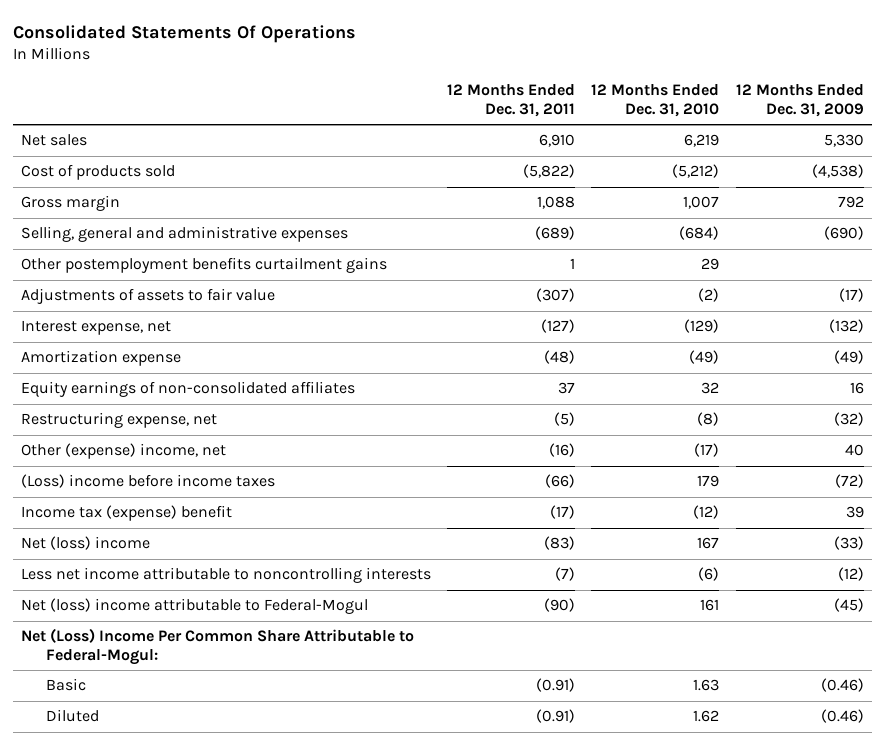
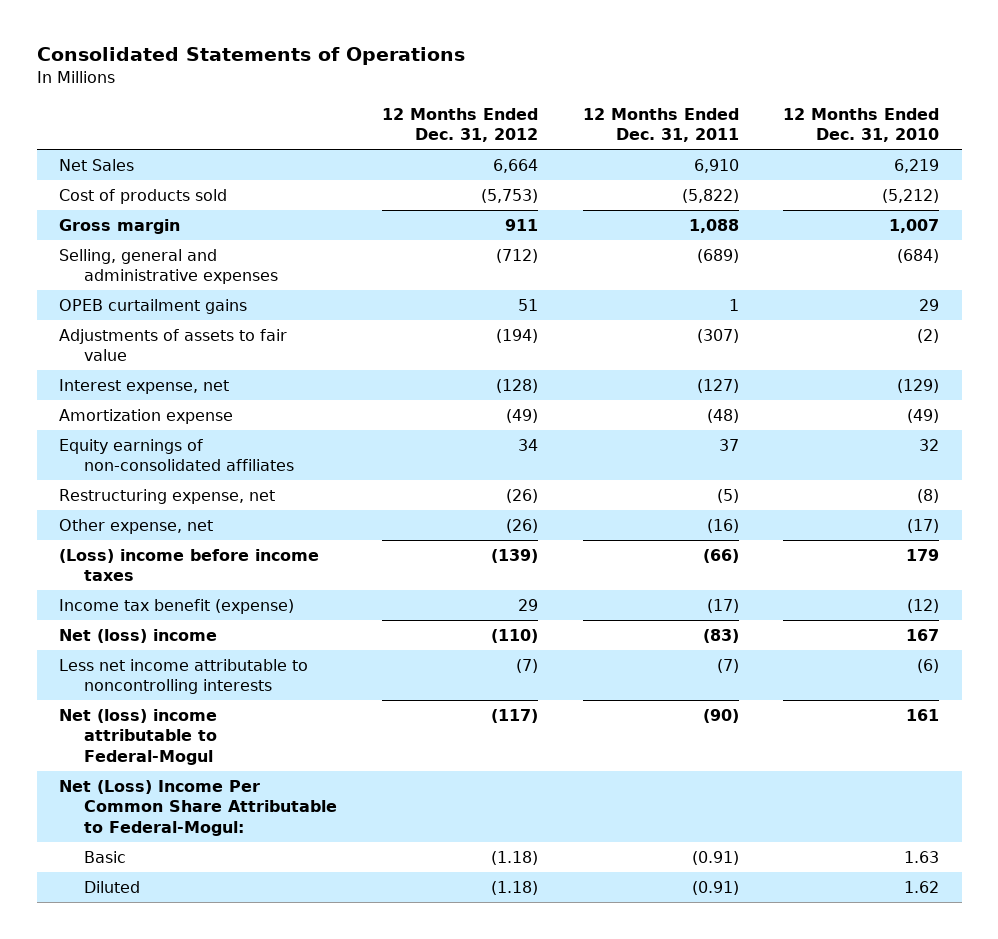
- Consolidated Statements Of Operations
+ Consolidated Statements of Operations
- | 12 Months Ended Dec. 31, 2011 | 12 Months Ended Dec. 31, 2010 | 12 Months Ended Dec. 31, 2009
+ | 12 Months Ended Dec. 31, 2012 | 12 Months Ended Dec. 31, 2011 | 12 Months Ended Dec. 31, 2010
- Net sales | 6,910 | 6,219 | 5,330
+ Net Sales | 6,664 | 6,910 | 6,219
- Other postemployment benefits curtailment gains | 1 | 29 |
+ OPEB curtailment gains | 51 | 1 | 29
- Other (expense) income, net | (16) | (17) | 40
+ Other expense, net | (26) | (16) | (17)
- Income tax (expense) benefit | (17) | (12) | 39
+ Income tax benefit (expense) | 29 | (17) | (12)

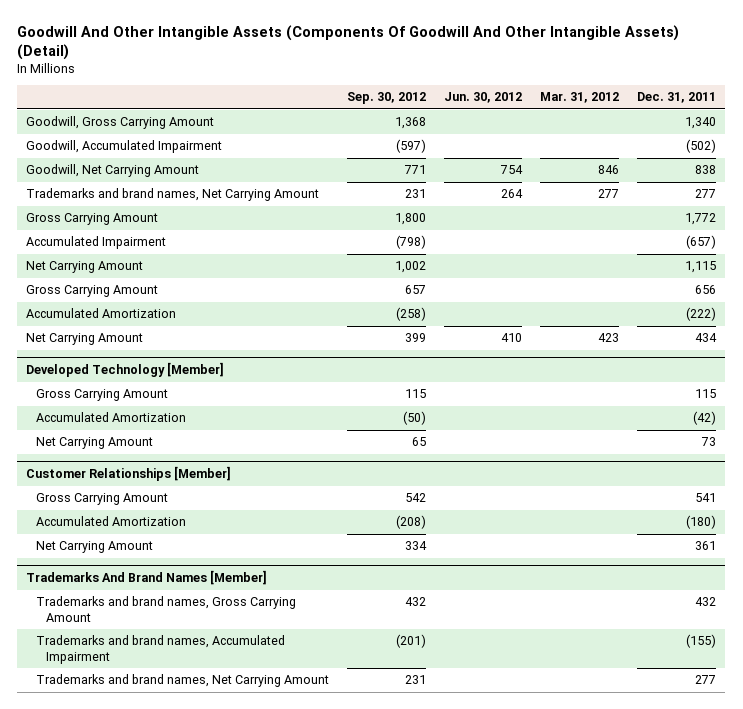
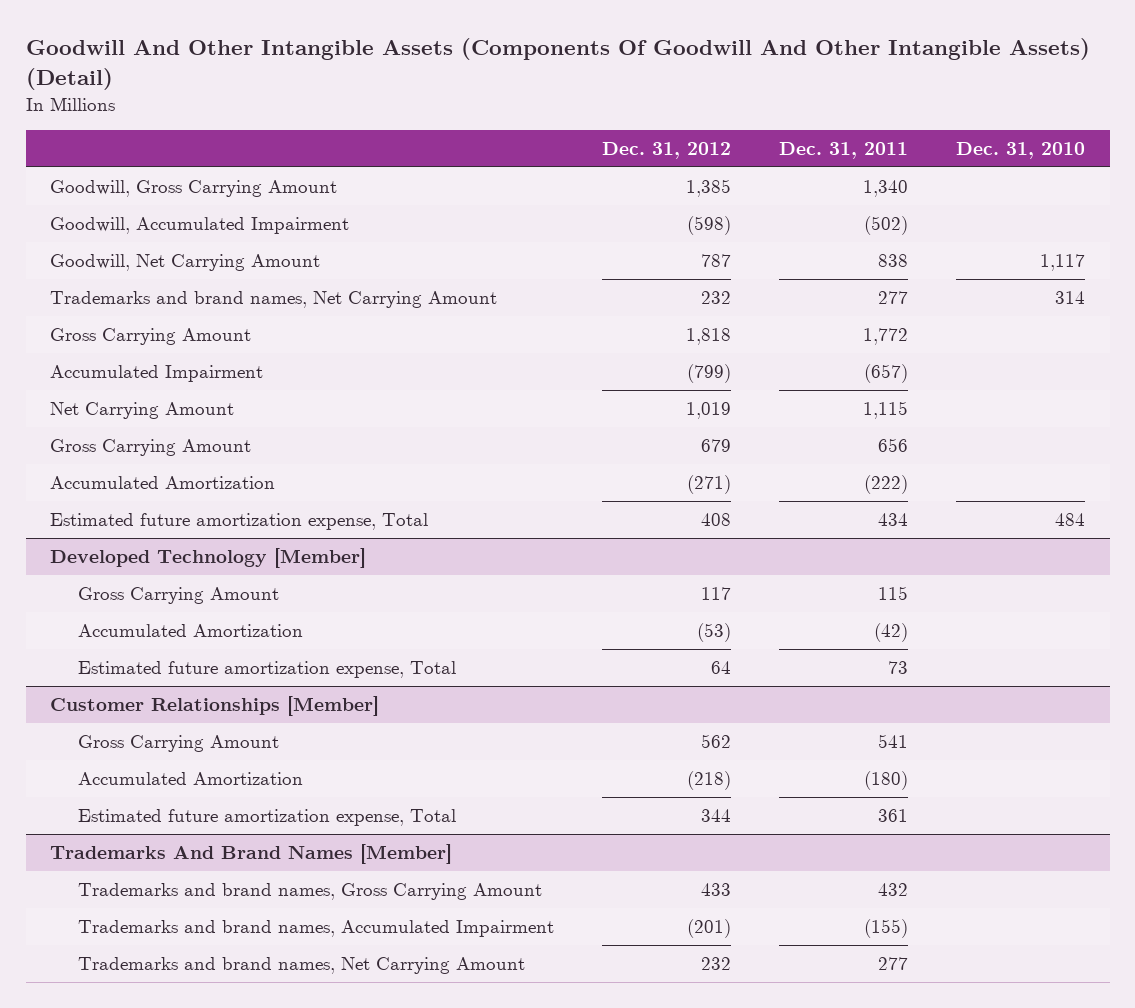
- | Sep. 30, 2012 | Jun. 30, 2012 | Mar. 31, 2012 | Dec. 31, 2011
+ | Dec. 31, 2012 | Dec. 31, 2011 | Dec. 31, 2010
- Net Carrying Amount | 399 | 410 | 423 | 434
+ Estimated future amortization expense, Total | 408 | 434 | 484
@ Developed Technology [Member]
- Net Carrying Amount | 65 | | | 73
+ Estimated future amortization expense, Total | 64 | 73 |
@ Customer Relationships [Member]
- Net Carrying Amount | 334 | | | 361
+ Estimated future amortization expense, Total | 344 | 361 |

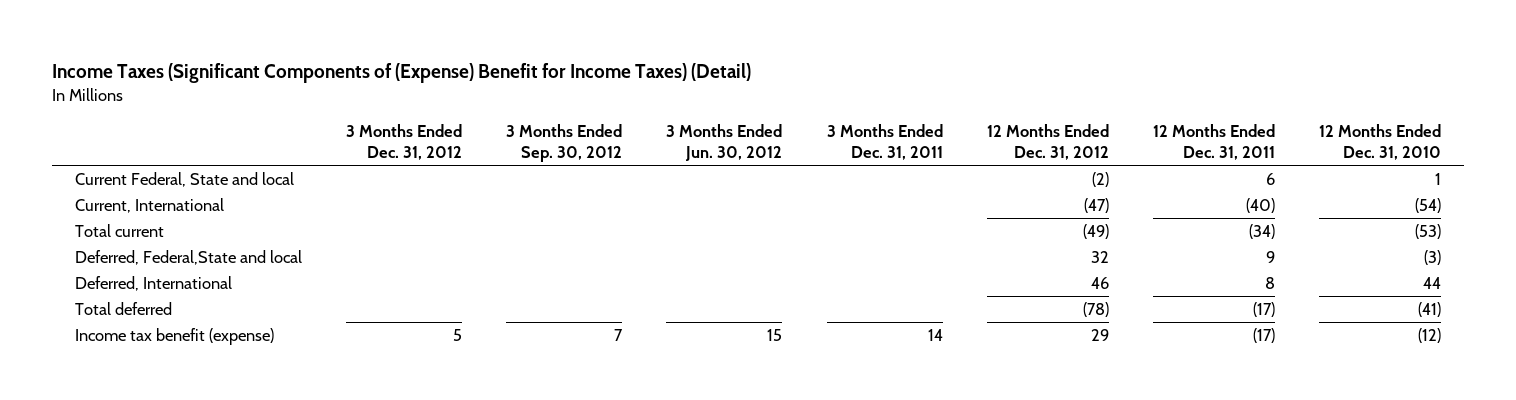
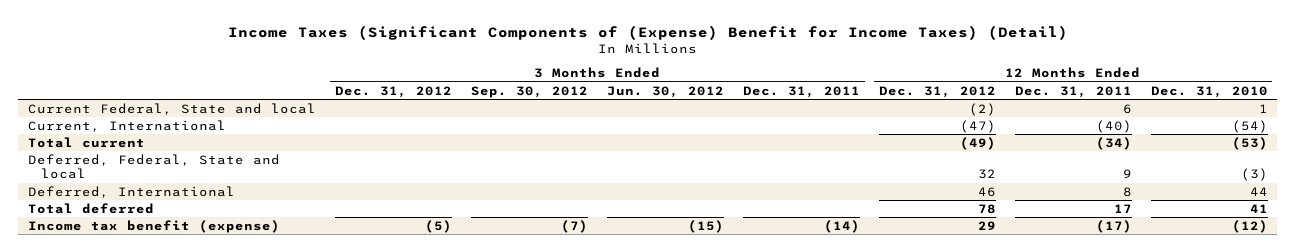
- Deferred, Federal,State and local | | | | | 32 | 9 | (3)
+ Deferred, Federal, State and local | | | | | 32 | 9 | (3)
- Total deferred | | | | | (78) | (17) | (41)
- Income tax benefit (expense) | 5 | 7 | 15 | 14 | 29 | (17) | (12)
+ Total deferred | | | | | 78 | 17 | 41
+ Income tax benefit (expense) | (5) | (7) | (15) | (14) | 29 | (17) | (12)

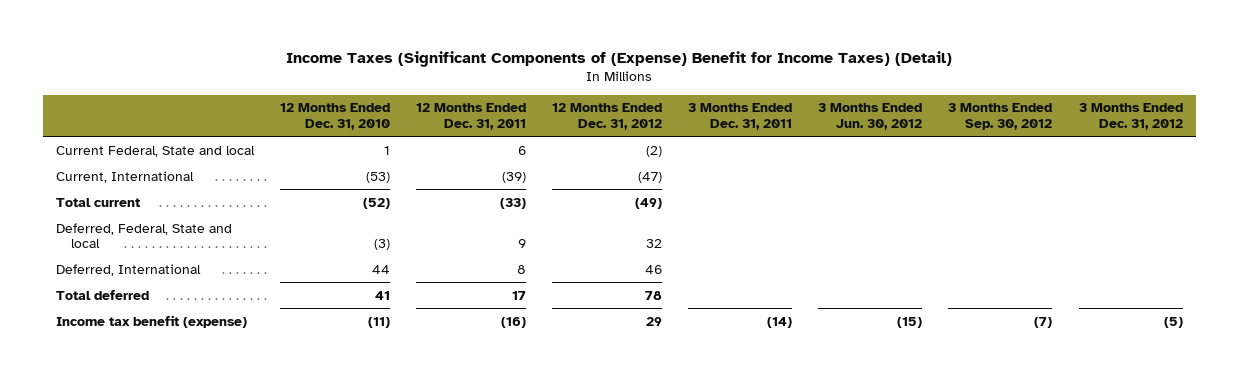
- | 3 Months Ended Dec. 31, 2012 | 3 Months Ended Sep. 30, 2012 | 3 Months Ended Jun. 30, 2012 | 3 Months Ended Dec. 31, 2011 | 12 Months Ended Dec. 31, 2012 | 12 Months Ended Dec. 31, 2011 | 12 Months Ended Dec. 31, 2010
+ | 12 Months Ended Dec. 31, 2010 | 12 Months Ended Dec. 31, 2011 | 12 Months Ended Dec. 31, 2012 | 3 Months Ended Dec. 31, 2011 | 3 Months Ended Jun. 30, 2012 | 3 Months Ended Sep. 30, 2012 | 3 Months Ended Dec. 31, 2012
- Current, International | | | | | (47) | (40) | (54)
- Total current | | | | | (49) | (34) | (53)
+ Current, International | (53) | (39) | (47) | | | |
+ Total current | (52) | (33) | (49) | | | |
- Income tax benefit (expense) | (5) | (7) | (15) | (14) | 29 | (17) | (12)
+ Income tax benefit (expense) | (11) | (16) | 29 | (14) | (15) | (7) | (5)

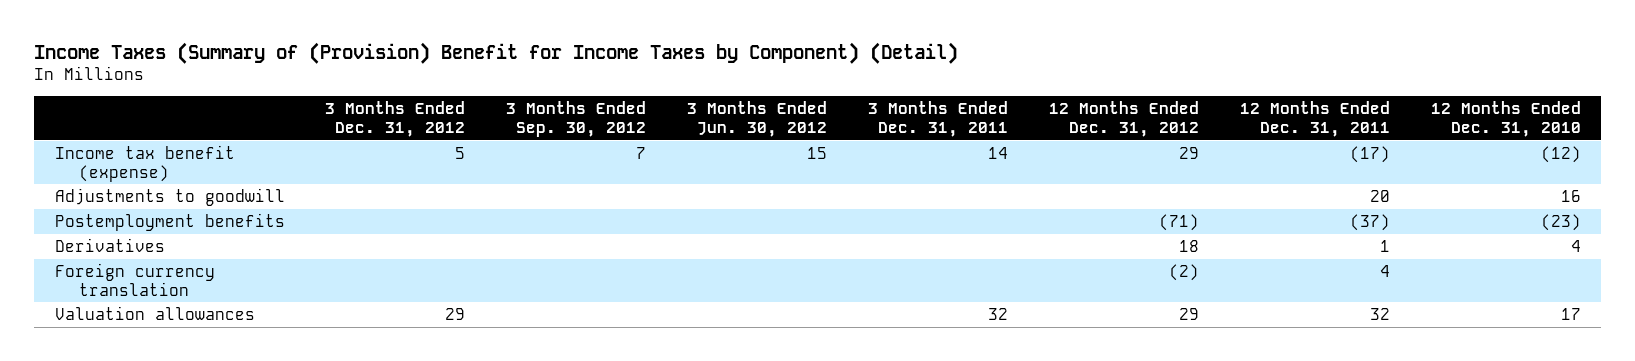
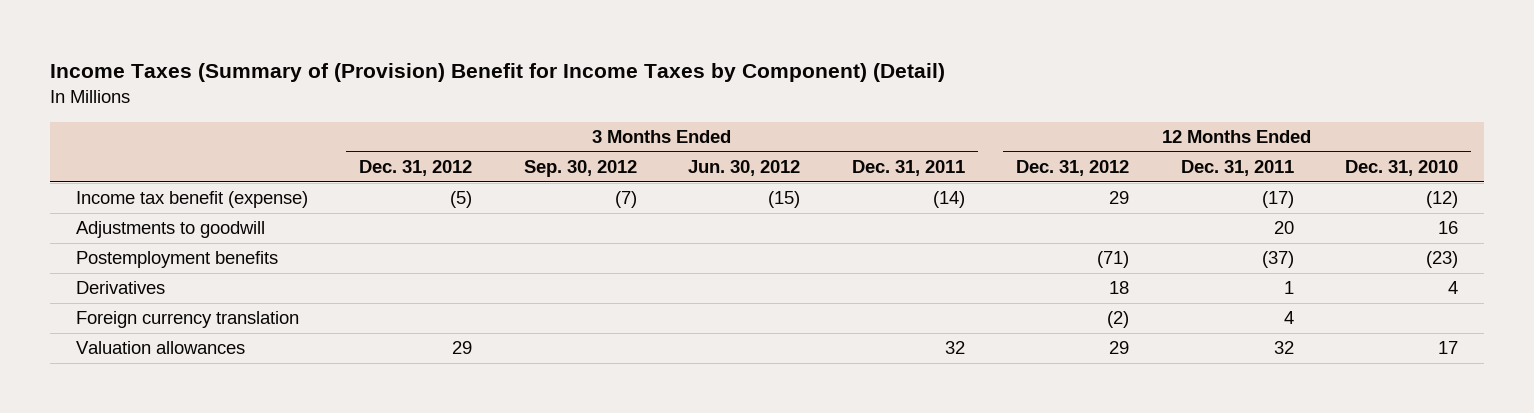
- Income tax benefit (expense) | 5 | 7 | 15 | 14 | 29 | (17) | (12)
+ Income tax benefit (expense) | (5) | (7) | (15) | (14) | 29 | (17) | (12)

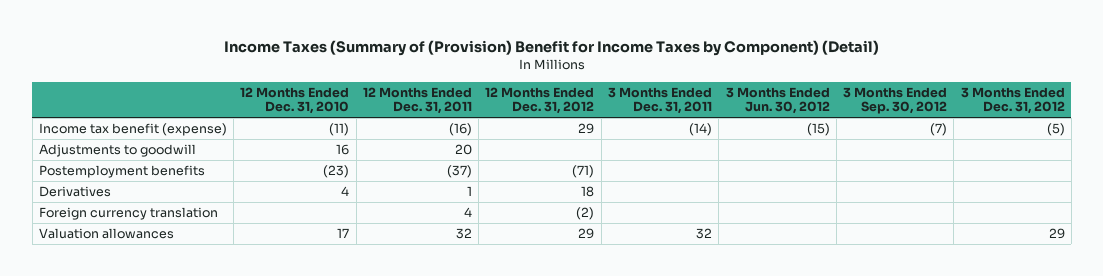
- | 3 Months Ended Dec. 31, 2012 | 3 Months Ended Sep. 30, 2012 | 3 Months Ended Jun. 30, 2012 | 3 Months Ended Dec. 31, 2011 | 12 Months Ended Dec. 31, 2012 | 12 Months Ended Dec. 31, 2011 | 12 Months Ended Dec. 31, 2010
+ | 12 Months Ended Dec. 31, 2010 | 12 Months Ended Dec. 31, 2011 | 12 Months Ended Dec. 31, 2012 | 3 Months Ended Dec. 31, 2011 | 3 Months Ended Jun. 30, 2012 | 3 Months Ended Sep. 30, 2012 | 3 Months Ended Dec. 31, 2012
- Income tax benefit (expense) | (5) | (7) | (15) | (14) | 29 | (17) | (12)
+ Income tax benefit (expense) | (11) | (16) | 29 | (14) | (15) | (7) | (5)

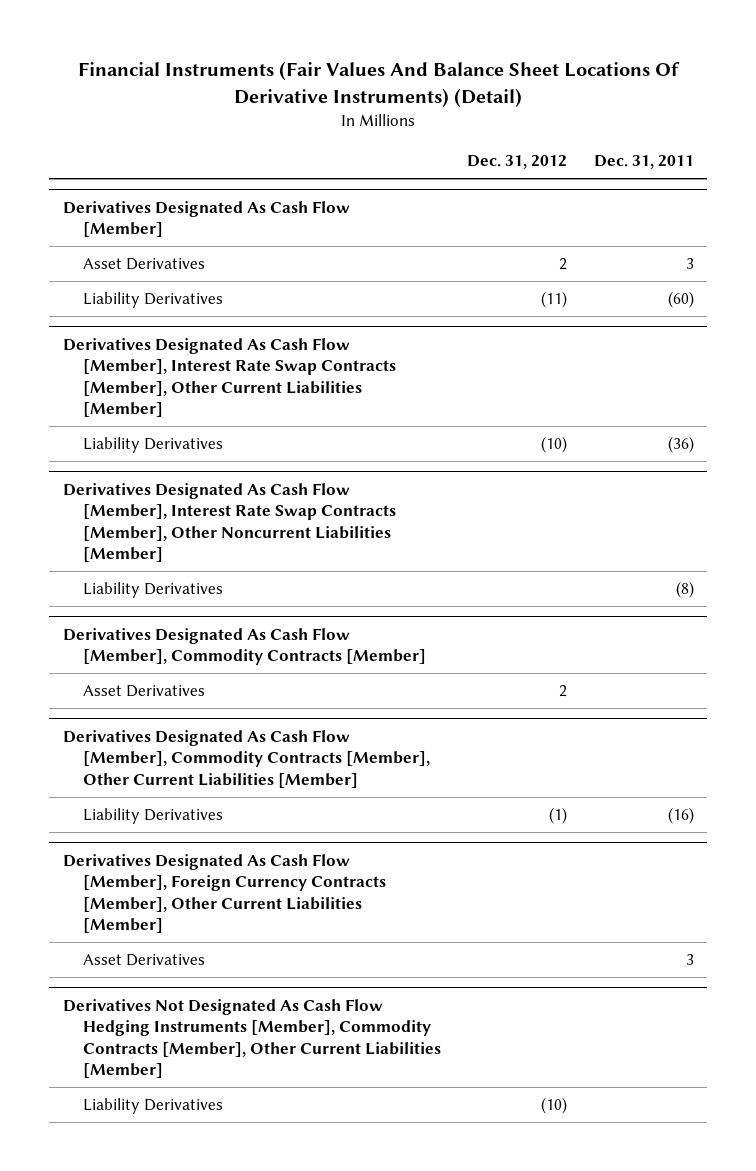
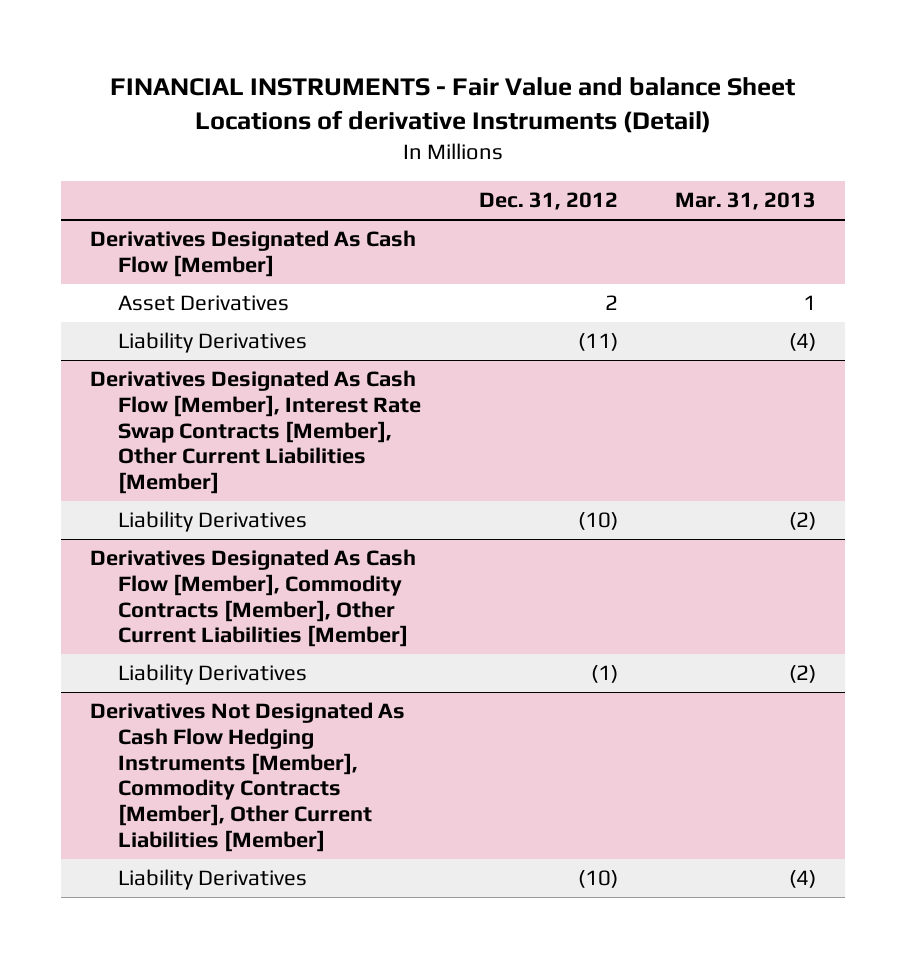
- Financial Instruments (Fair Values And Balance Sheet Locations Of Derivative Instruments) (Detail)
+ FINANCIAL INSTRUMENTS - Fair Value and balance Sheet Locations of derivative Instruments (Detail)
- | Dec. 31, 2012 | Dec. 31, 2011
+ | Dec. 31, 2012 | Mar. 31, 2013
- Derivatives Designated As Cash Flow [Member], Interest Rate Swap Contracts [Member], Other Noncurrent Liabilities [Member]
- Liability Derivatives | | (8)
- Derivatives Designated As Cash Flow [Member], Commodity Contracts [Member]
- Asset Derivatives | 2 |
- Derivatives Designated As Cash Flow [Member], Foreign Currency Contracts [Member], Other Current Liabilities [Member]
- Asset Derivatives | | 3

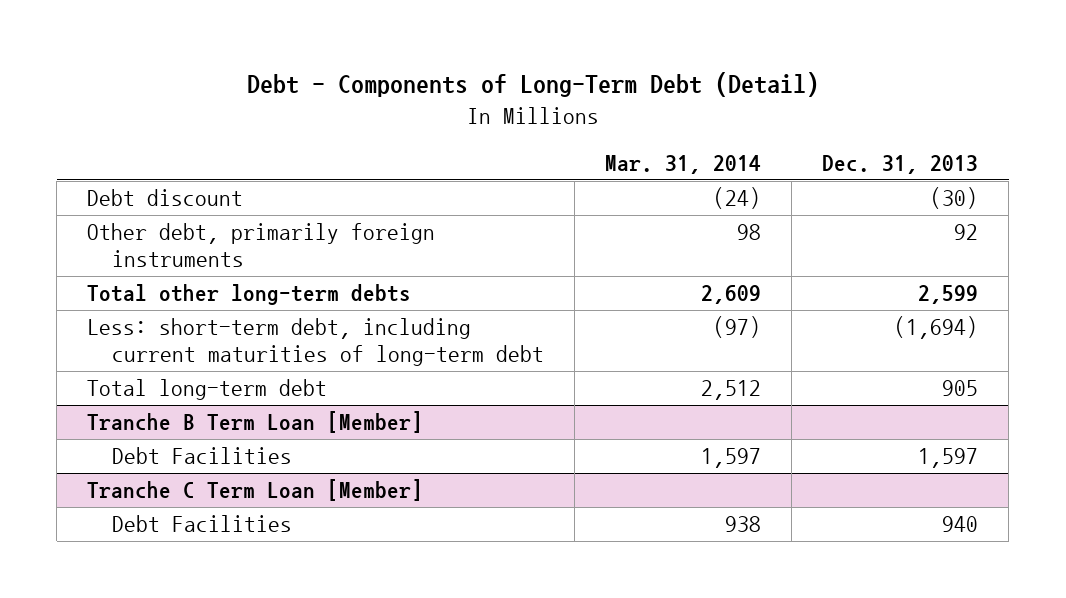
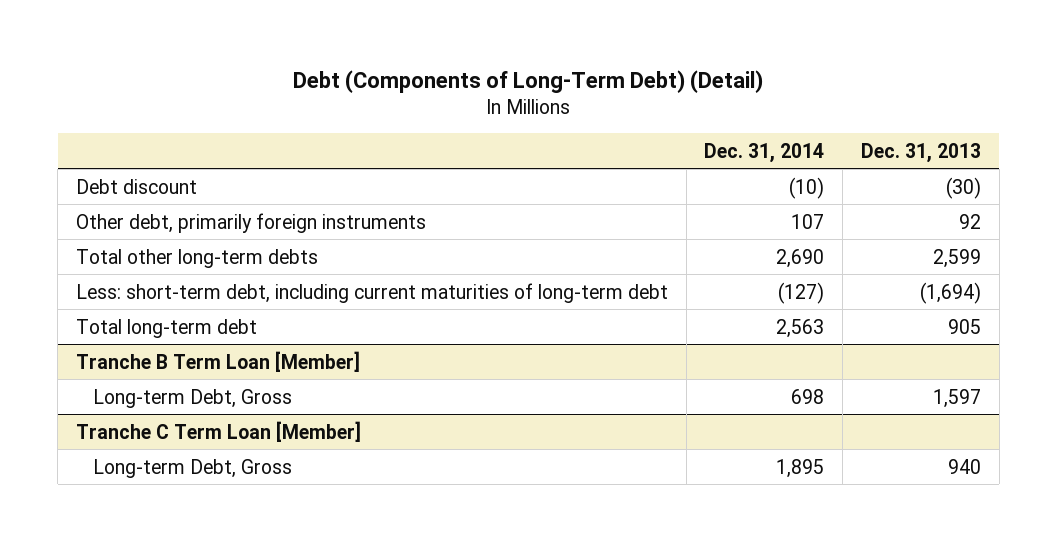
- Debt - Components of Long-Term Debt (Detail)
+ Debt (Components of Long-Term Debt) (Detail)
- | Mar. 31, 2014 | Dec. 31, 2013
+ | Dec. 31, 2014 | Dec. 31, 2013
@ Tranche B Term Loan [Member]
- Debt Facilities | 1,597 | 1,597
+ Long-term Debt, Gross | 698 | 1,597
@ Tranche C Term Loan [Member]
- Debt Facilities | 938 | 940
+ Long-term Debt, Gross | 1,895 | 940

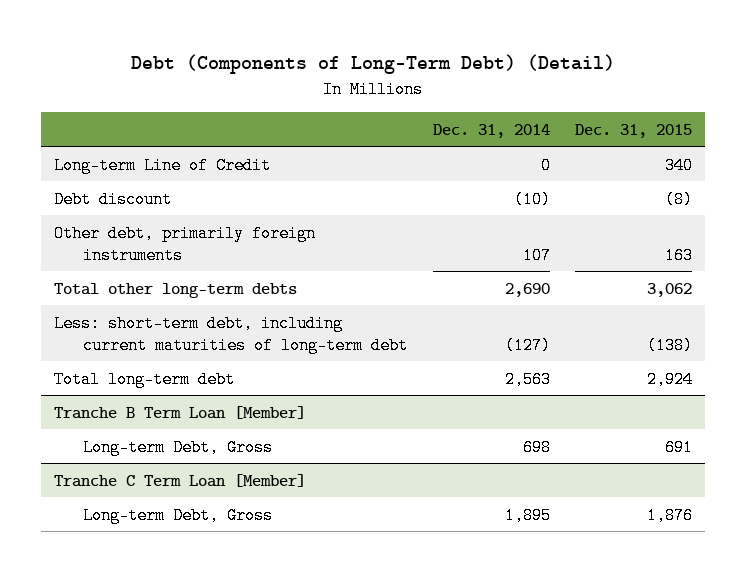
- | Dec. 31, 2014 | Dec. 31, 2013
+ | Dec. 31, 2014 | Dec. 31, 2015
+ Long-term Line of Credit | 0 | 340

